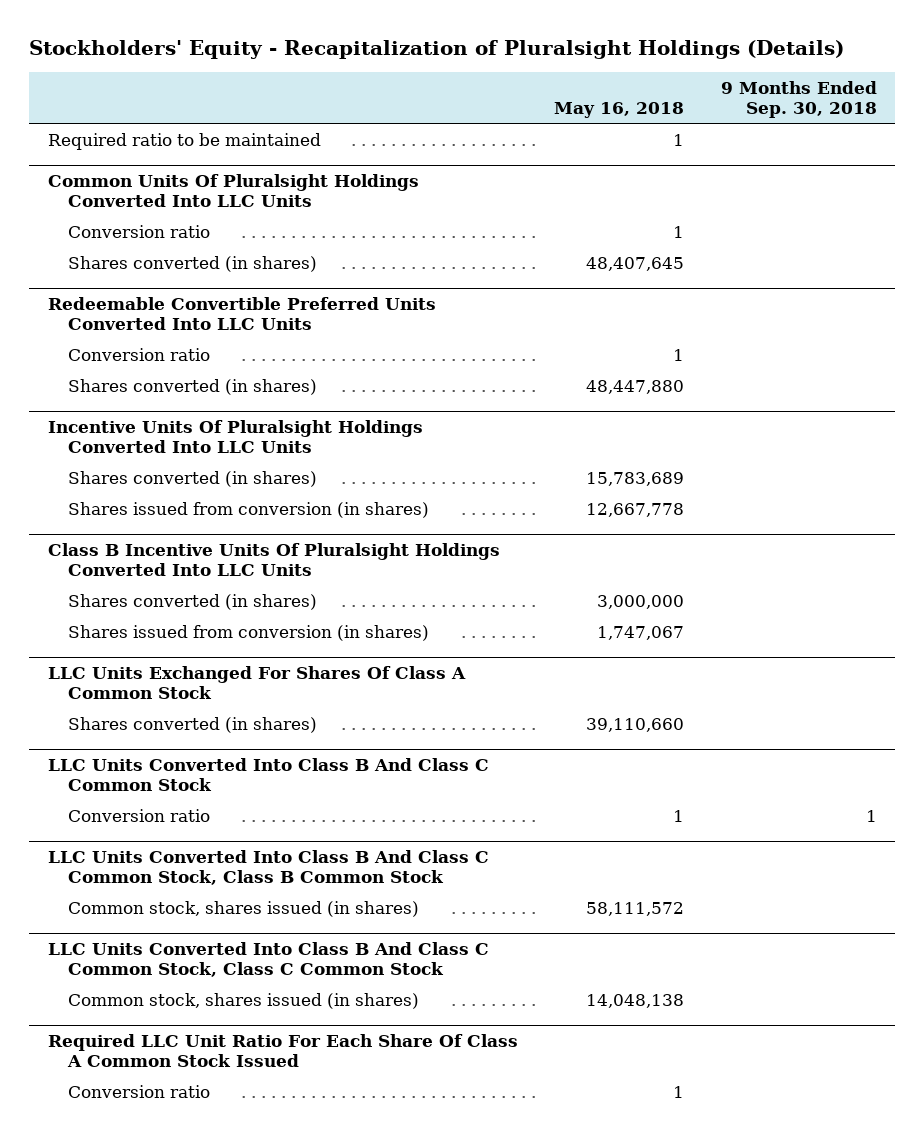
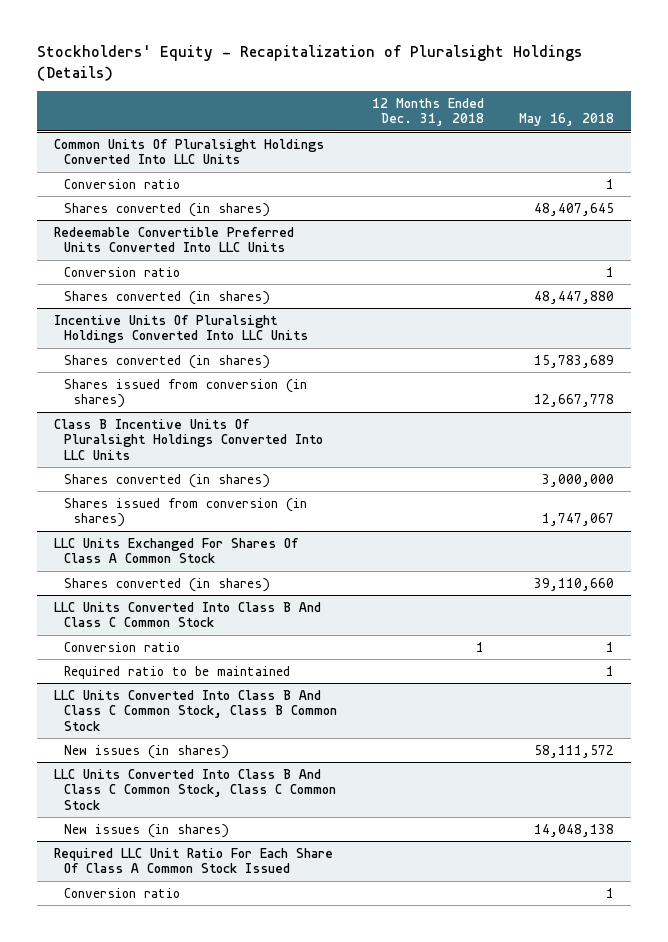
- | May 16, 2018 | 9 Months Ended Sep. 30, 2018
+ | 12 Months Ended Dec. 31, 2018 | May 16, 2018
- Required ratio to be maintained | 1 |
@ LLC Units Converted Into Class B And Class C Common Stock
+ Required ratio to be maintained | | 1
@ LLC Units Converted Into Class B And Class C Common Stock, Class B Common Stock
- Common stock, shares issued (in shares) | 58,111,572 |
+ New issues (in shares) | | 58,111,572
@ LLC Units Converted Into Class B And Class C Common Stock, Class C Common Stock
- Common stock, shares issued (in shares) | 14,048,138 |
+ New issues (in shares) | | 14,048,138

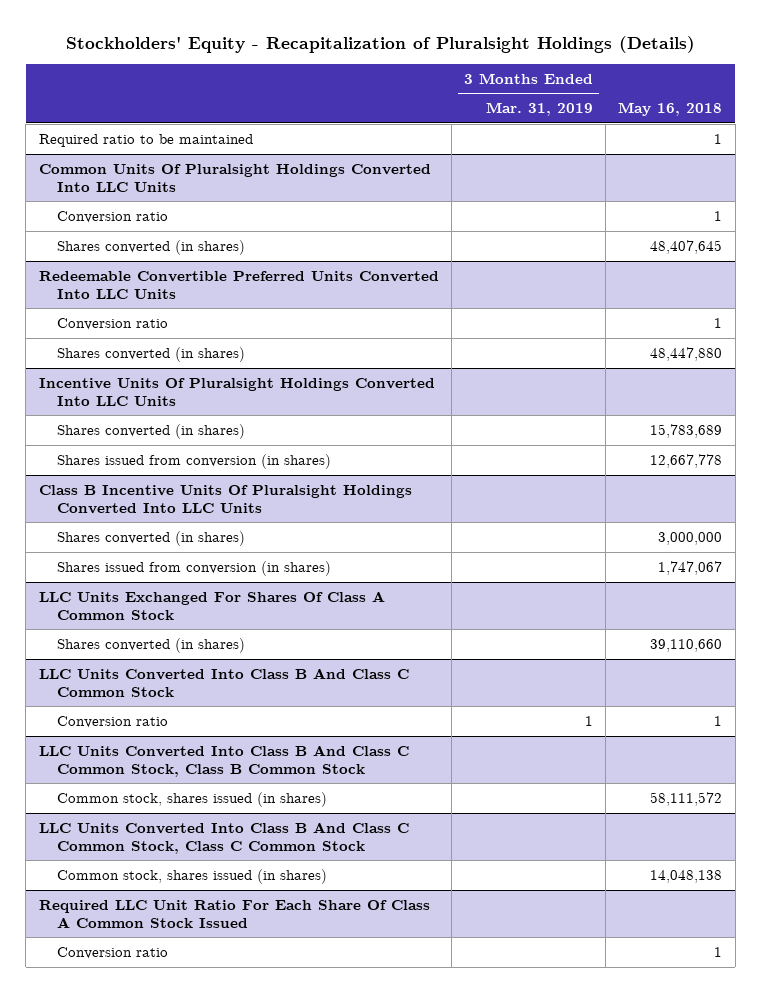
- | 12 Months Ended Dec. 31, 2018 | May 16, 2018
+ | 3 Months Ended Mar. 31, 2019 | May 16, 2018
+ Required ratio to be maintained | | 1
@ LLC Units Converted Into Class B And Class C Common Stock
- Required ratio to be maintained | | 1
@ LLC Units Converted Into Class B And Class C Common Stock, Class B Common Stock
- New issues (in shares) | | 58,111,572
+ Common stock, shares issued (in shares) | | 58,111,572
@ LLC Units Converted Into Class B And Class C Common Stock, Class C Common Stock
- New issues (in shares) | | 14,048,138
+ Common stock, shares issued (in shares) | | 14,048,138

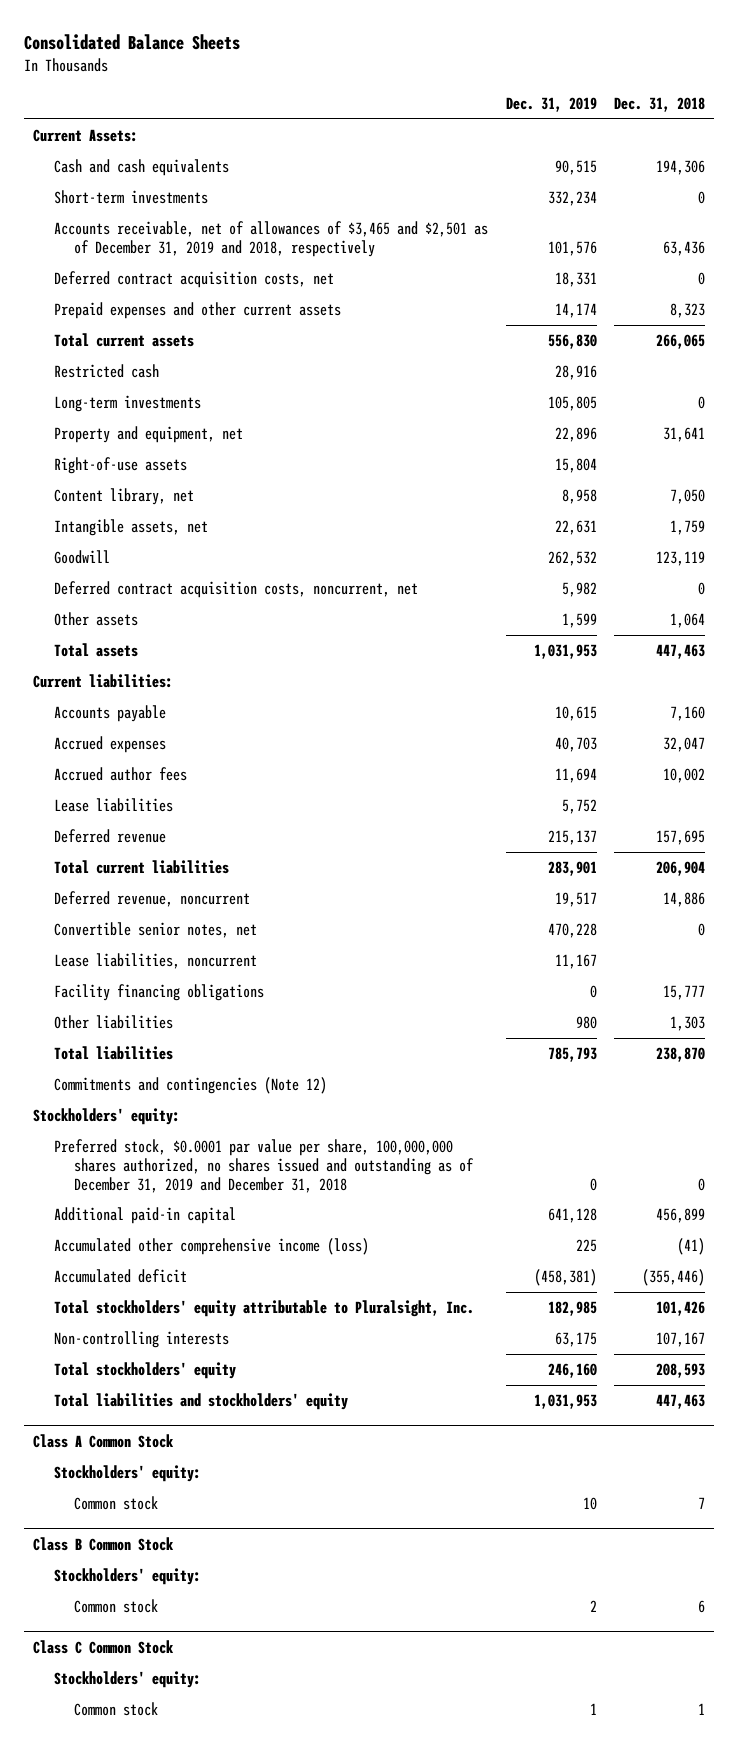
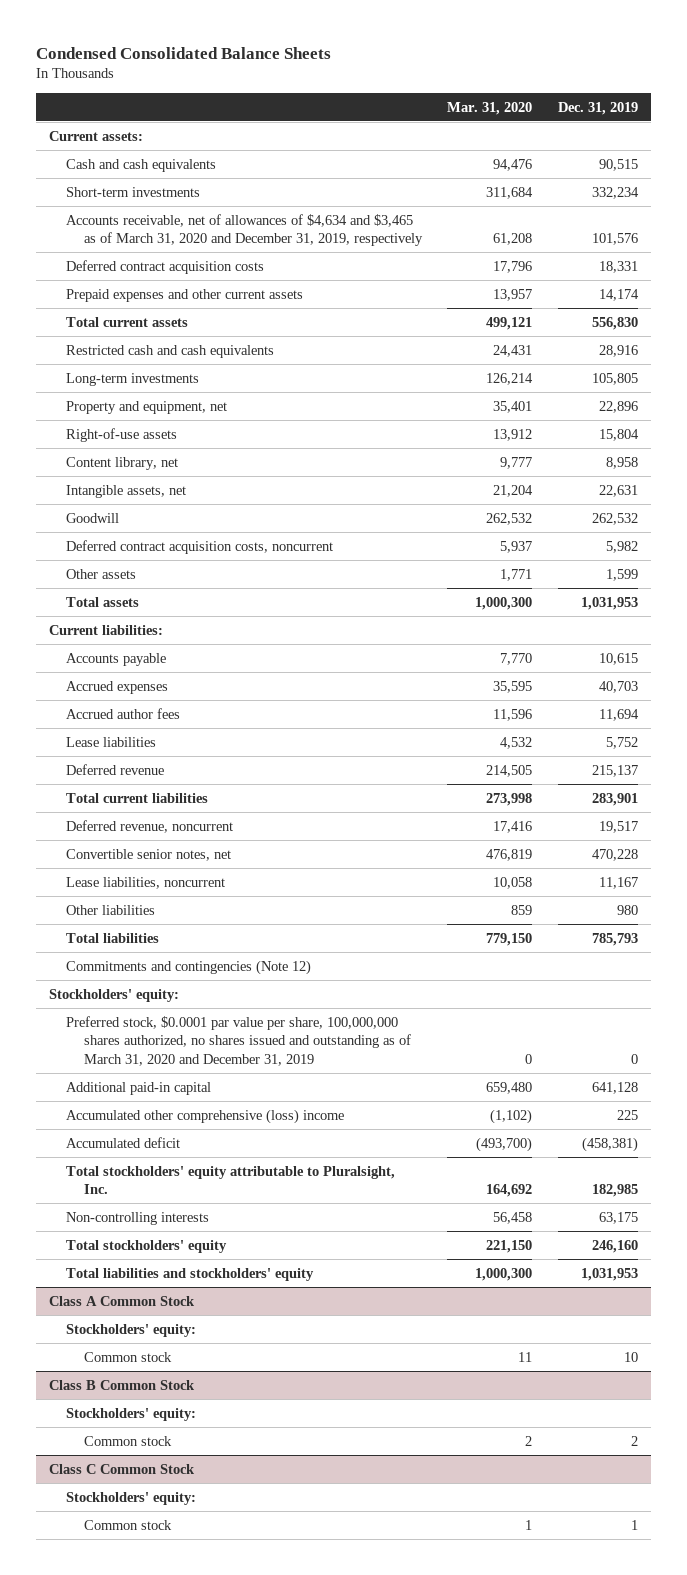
- Consolidated Balance Sheets
+ Condensed Consolidated Balance Sheets
- | Dec. 31, 2019 | Dec. 31, 2018
+ | Mar. 31, 2020 | Dec. 31, 2019
- Current Assets:
+ Current assets:
- Accounts receivable, net of allowances of $3,465 and $2,501 as of December 31, 2019 and 2018, respectively | 101,576 | 63,436
- Deferred contract acquisition costs, net | 18,331 | 0
+ Accounts receivable, net of allowances of $4,634 and $3,465 as of March 31, 2020 and December 31, 2019, respectively | 61,208 | 101,576
+ Deferred contract acquisition costs | 17,796 | 18,331
- Restricted cash | 28,916 |
+ Restricted cash and cash equivalents | 24,431 | 28,916
- Deferred contract acquisition costs, noncurrent, net | 5,982 | 0
+ Deferred contract acquisition costs, noncurrent | 5,937 | 5,982
- Facility financing obligations | 0 | 15,777
- Preferred stock, $0.0001 par value per share, 100,000,000 shares authorized, no shares issued and outstanding as of December 31, 2019 and December 31, 2018 | 0 | 0
+ Preferred stock, $0.0001 par value per share, 100,000,000 shares authorized, no shares issued and outstanding as of March 31, 2020 and December 31, 2019 | 0 | 0
- Accumulated other comprehensive income (loss) | 225 | (41)
+ Accumulated other comprehensive (loss) income | (1,102) | 225

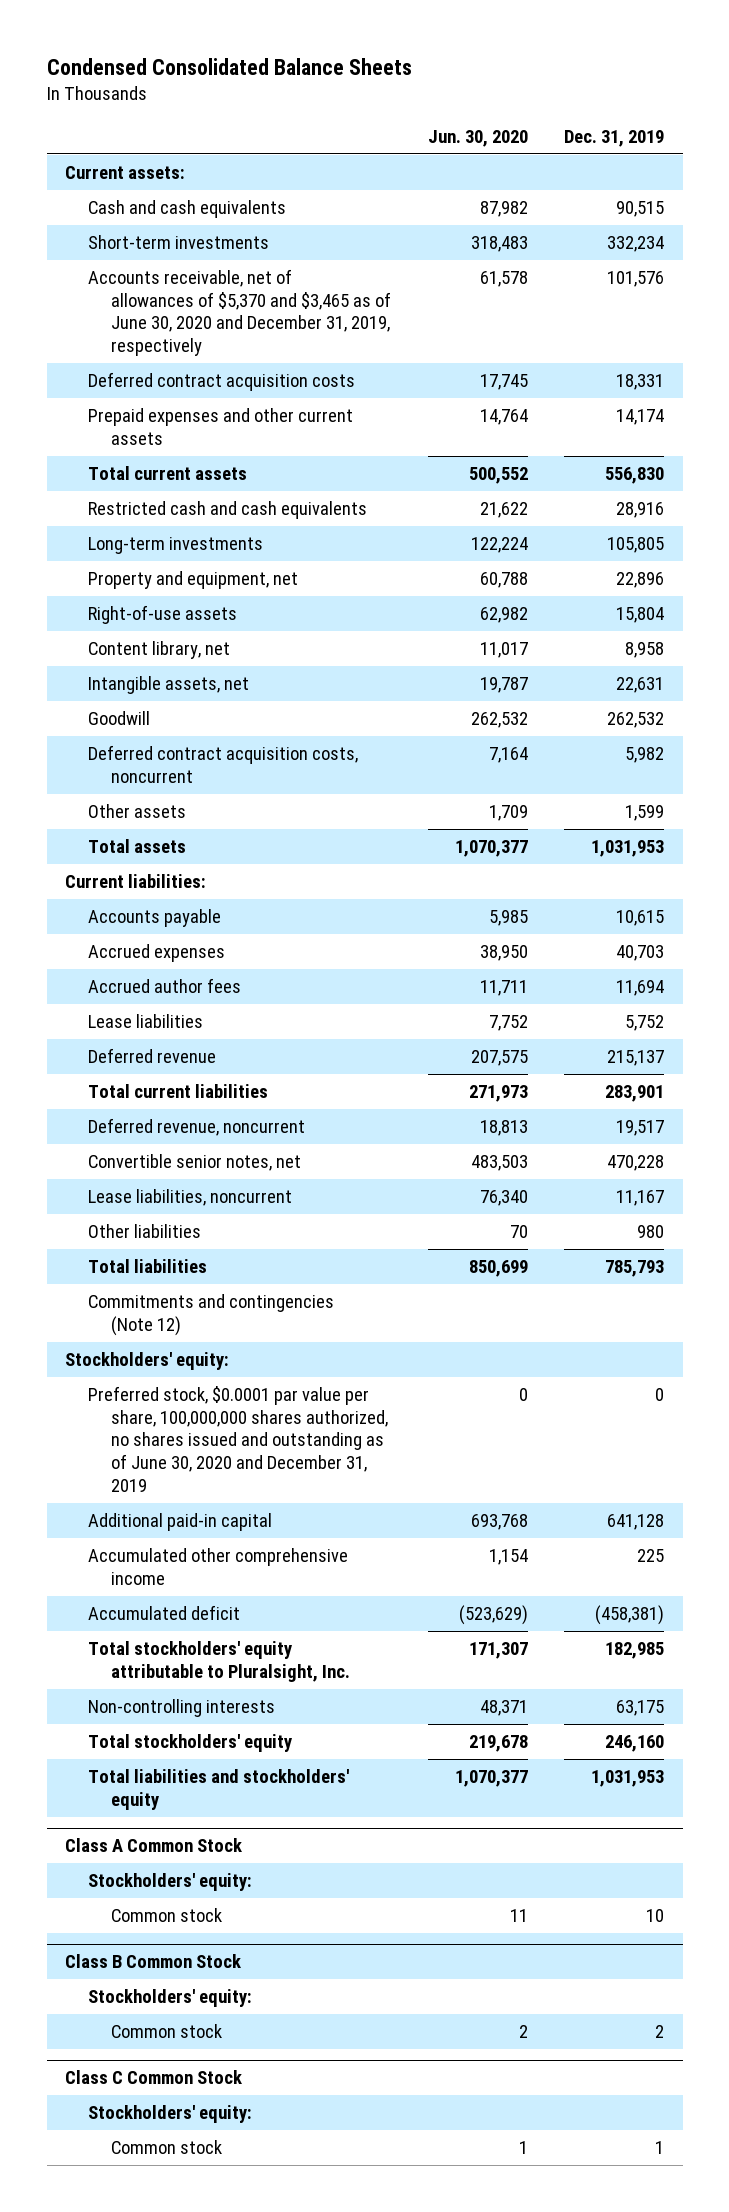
- | Mar. 31, 2020 | Dec. 31, 2019
+ | Jun. 30, 2020 | Dec. 31, 2019
- Accounts receivable, net of allowances of $4,634 and $3,465 as of March 31, 2020 and December 31, 2019, respectively | 61,208 | 101,576
+ Accounts receivable, net of allowances of $5,370 and $3,465 as of June 30, 2020 and December 31, 2019, respectively | 61,578 | 101,576
- Preferred stock, $0.0001 par value per share, 100,000,000 shares authorized, no shares issued and outstanding as of March 31, 2020 and December 31, 2019 | 0 | 0
+ Preferred stock, $0.0001 par value per share, 100,000,000 shares authorized, no shares issued and outstanding as of June 30, 2020 and December 31, 2019 | 0 | 0
- Accumulated other comprehensive (loss) income | (1,102) | 225
+ Accumulated other comprehensive income | 1,154 | 225

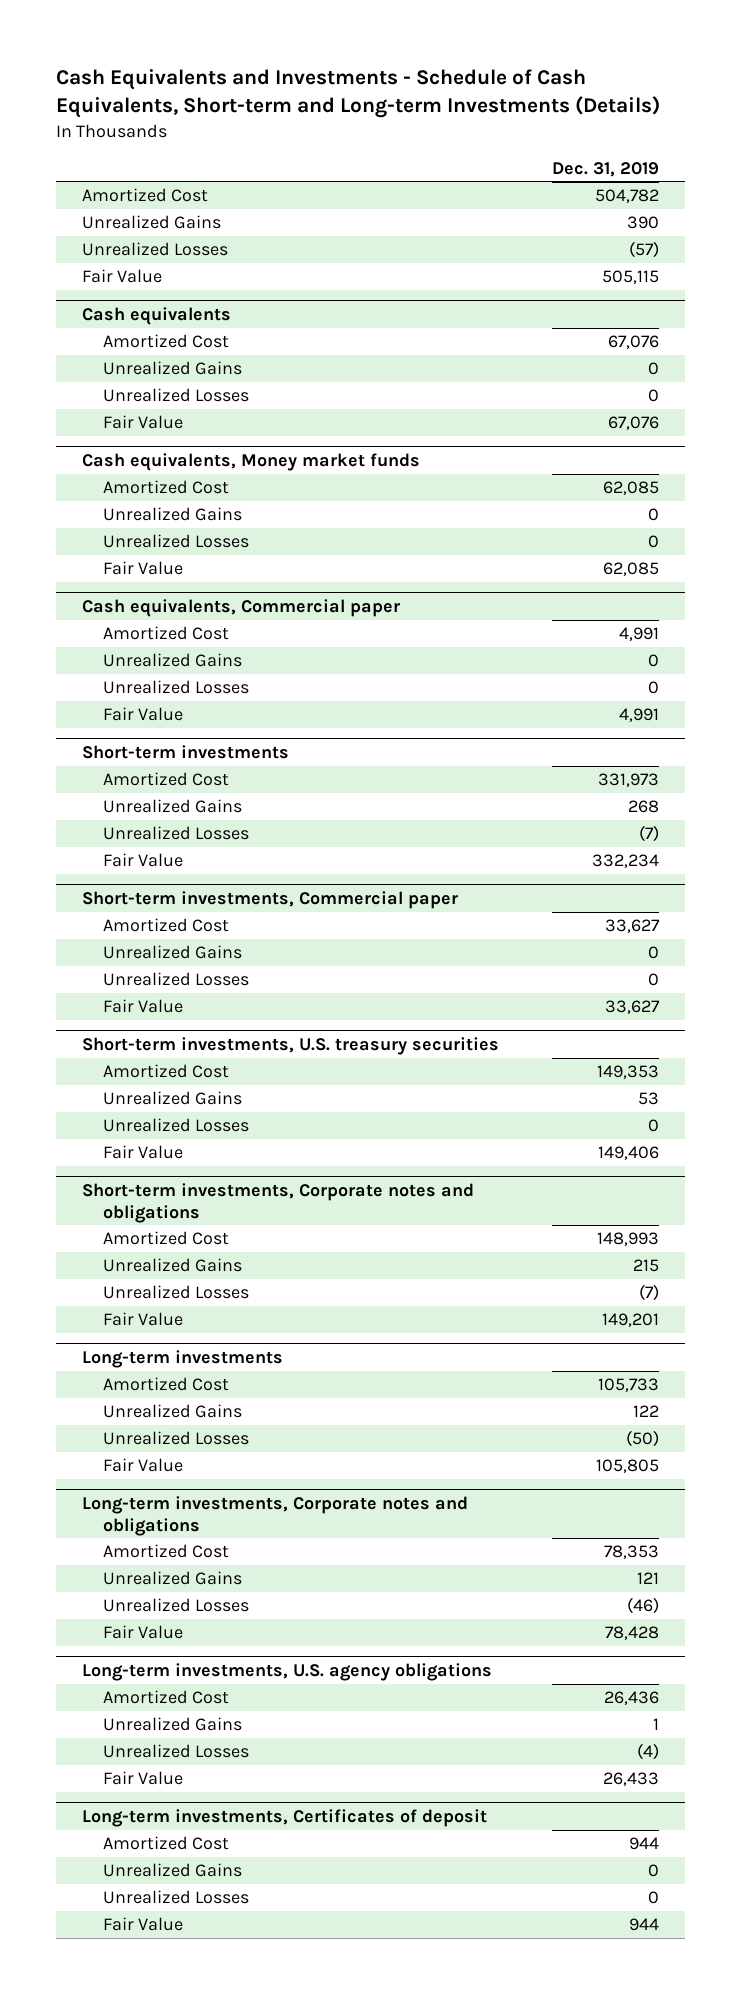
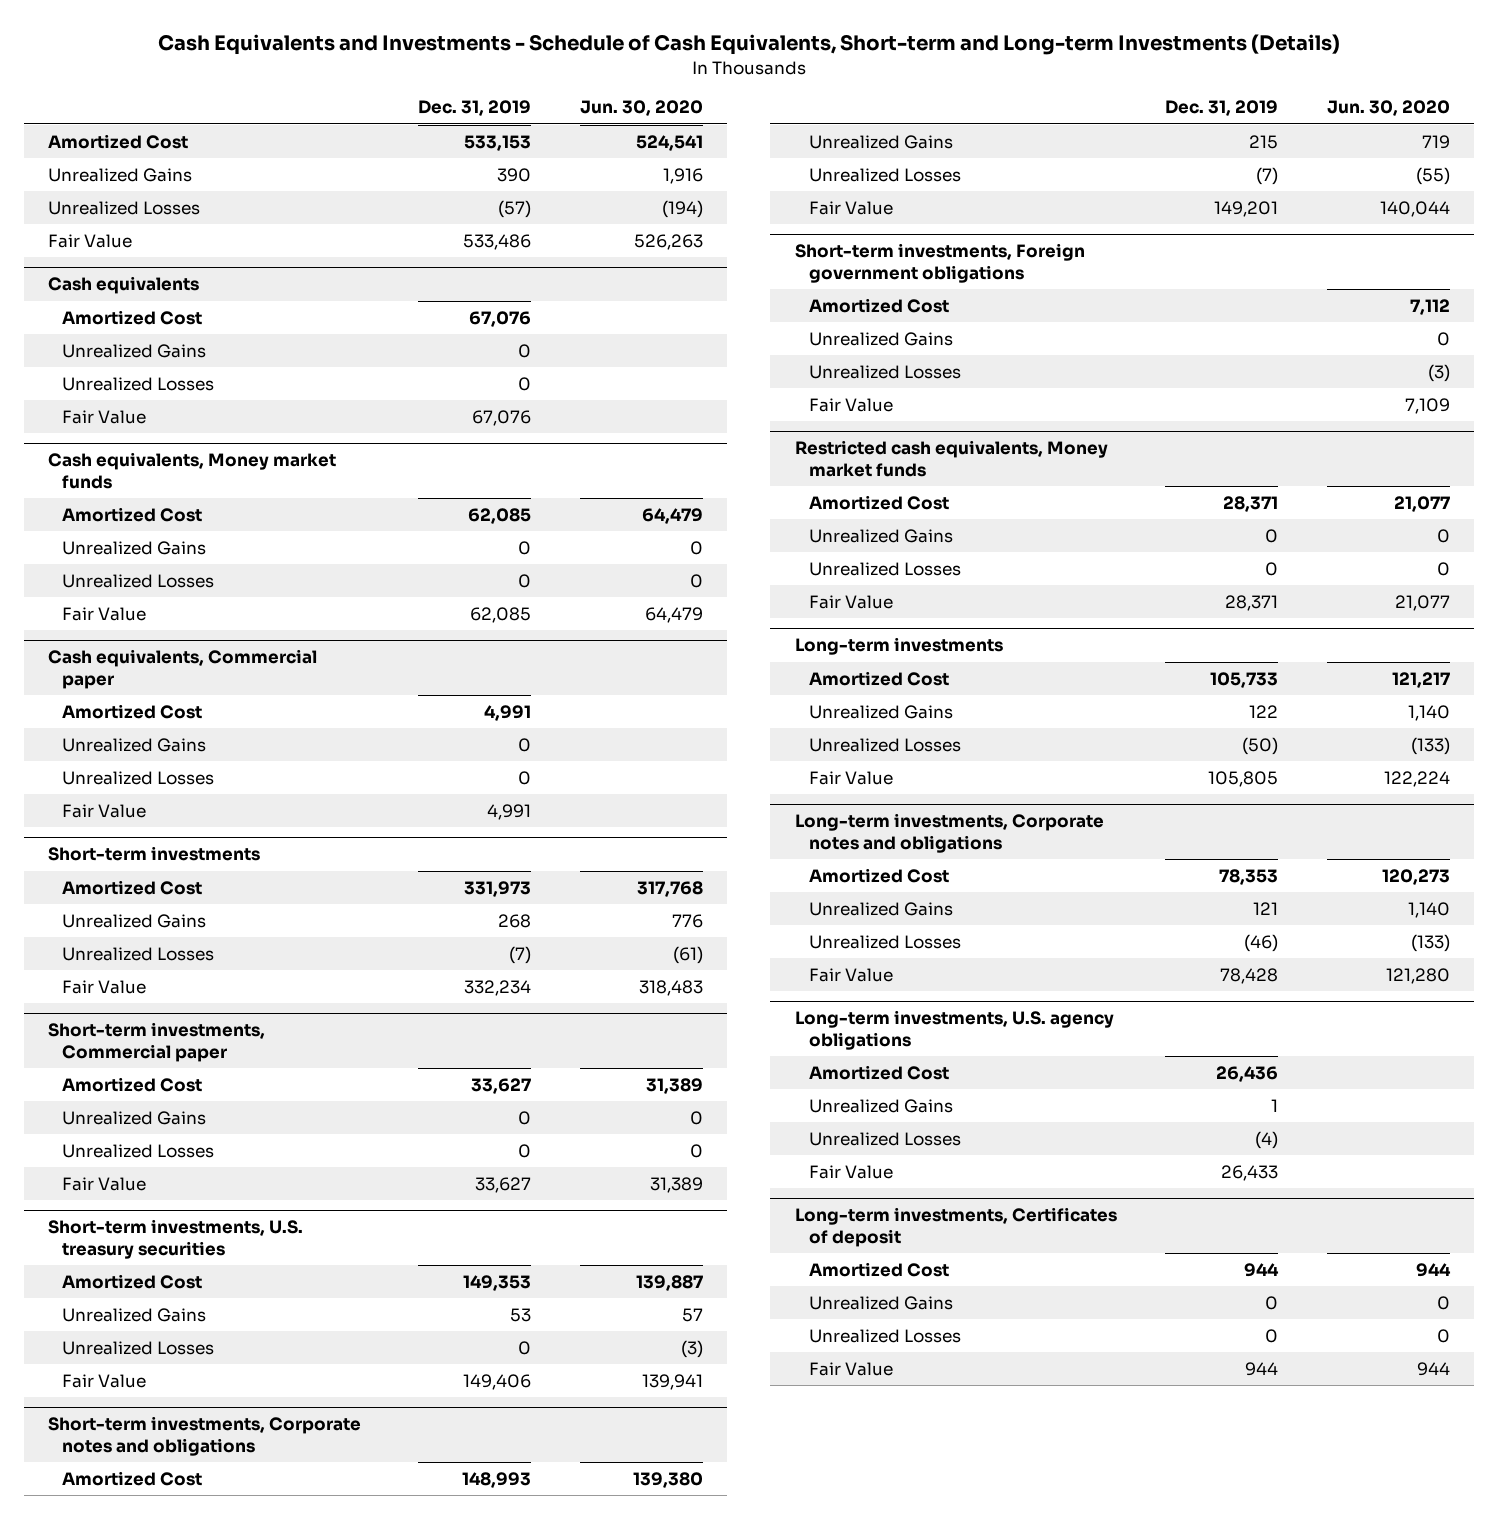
- | Dec. 31, 2019
+ | Dec. 31, 2019 | Jun. 30, 2020
- Amortized Cost | 504,782
+ Amortized Cost | 533,153 | 524,541
- Fair Value | 505,115
+ Fair Value | 533,486 | 526,263
+ Short-term investments, Foreign government obligations
+ Amortized Cost | | 7,112
+ Unrealized Gains | | 0
+ Unrealized Losses | | (3)
+ Fair Value | | 7,109
+ Restricted cash equivalents, Money market funds
+ Amortized Cost | 28,371 | 21,077
+ Unrealized Gains | 0 | 0
+ Unrealized Losses | 0 | 0
+ Fair Value | 28,371 | 21,077

